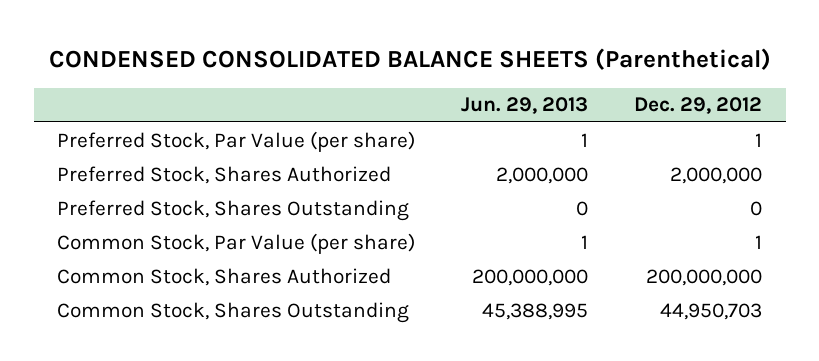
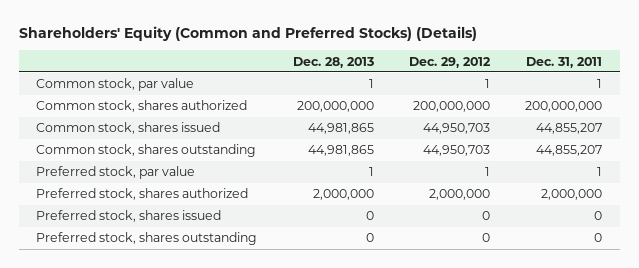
- CONDENSED CONSOLIDATED BALANCE SHEETS (Parenthetical)
+ Shareholders' Equity (Common and Preferred Stocks) (Details)
- | Jun. 29, 2013 | Dec. 29, 2012
+ | Dec. 28, 2013 | Dec. 29, 2012 | Dec. 31, 2011
- Preferred Stock, Par Value (per share) | 1 | 1
- Preferred Stock, Shares Authorized | 2,000,000 | 2,000,000
- Preferred Stock, Shares Outstanding | 0 | 0
- Common Stock, Par Value (per share) | 1 | 1
- Common Stock, Shares Authorized | 200,000,000 | 200,000,000
- Common Stock, Shares Outstanding | 45,388,995 | 44,950,703
+ Common stock, par value | 1 | 1 | 1
+ Common stock, shares authorized | 200,000,000 | 200,000,000 | 200,000,000
+ Common stock, shares issued | 44,981,865 | 44,950,703 | 44,855,207
+ Common stock, shares outstanding | 44,981,865 | 44,950,703 | 44,855,207
+ Preferred stock, par value | 1 | 1 | 1
+ Preferred stock, shares authorized | 2,000,000 | 2,000,000 | 2,000,000
+ Preferred stock, shares issued | 0 | 0 | 0
+ Preferred stock, shares outstanding | 0 | 0 | 0

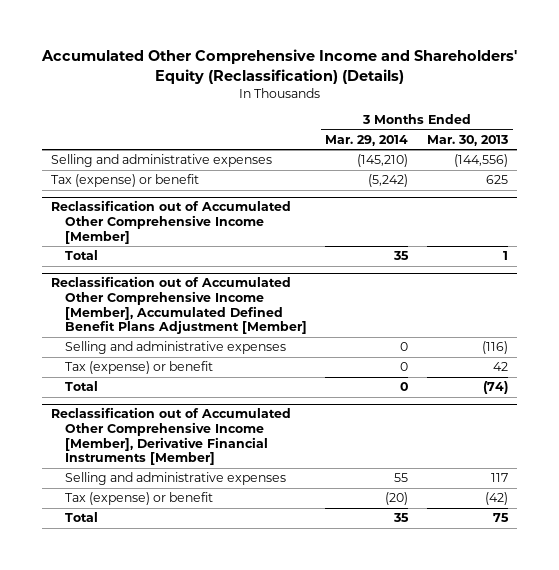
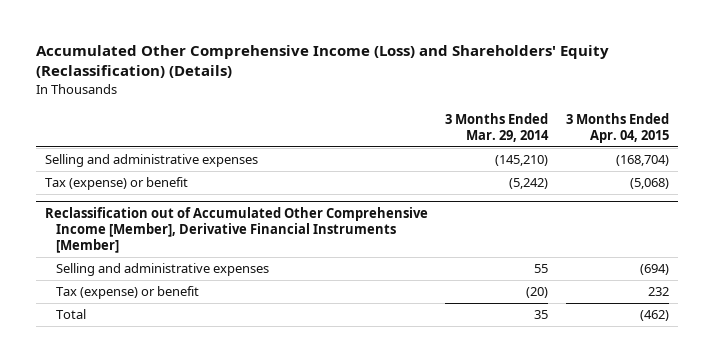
- Accumulated Other Comprehensive Income and Shareholders' Equity (Reclassification) (Details)
+ Accumulated Other Comprehensive Income (Loss) and Shareholders' Equity (Reclassification) (Details)
- | 3 Months Ended Mar. 29, 2014 | 3 Months Ended Mar. 30, 2013
+ | 3 Months Ended Mar. 29, 2014 | 3 Months Ended Apr. 04, 2015
- Reclassification out of Accumulated Other Comprehensive Income [Member]
- Total | 35 | 1
- Reclassification out of Accumulated Other Comprehensive Income [Member], Accumulated Defined Benefit Plans Adjustment [Member]
- Selling and administrative expenses | 0 | (116)
- Tax (expense) or benefit | 0 | 42
- Total | 0 | (74)

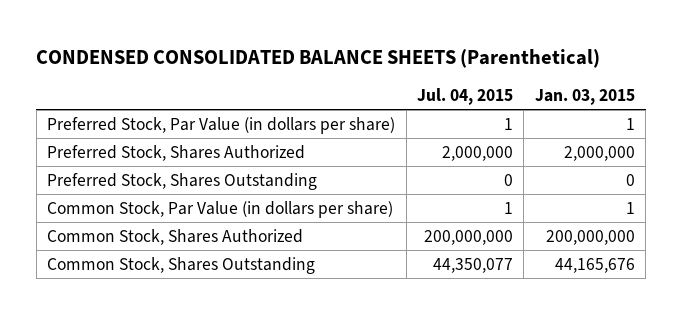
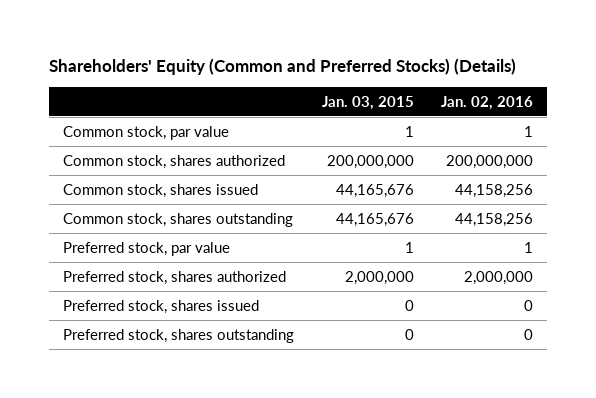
- CONDENSED CONSOLIDATED BALANCE SHEETS (Parenthetical)
+ Shareholders' Equity (Common and Preferred Stocks) (Details)
- | Jul. 04, 2015 | Jan. 03, 2015
+ | Jan. 03, 2015 | Jan. 02, 2016
- Preferred Stock, Par Value (in dollars per share) | 1 | 1
- Preferred Stock, Shares Authorized | 2,000,000 | 2,000,000
- Preferred Stock, Shares Outstanding | 0 | 0
- Common Stock, Par Value (in dollars per share) | 1 | 1
- Common Stock, Shares Authorized | 200,000,000 | 200,000,000
- Common Stock, Shares Outstanding | 44,350,077 | 44,165,676
+ Common stock, par value | 1 | 1
+ Common stock, shares authorized | 200,000,000 | 200,000,000
+ Common stock, shares issued | 44,165,676 | 44,158,256
+ Common stock, shares outstanding | 44,165,676 | 44,158,256
+ Preferred stock, par value | 1 | 1
+ Preferred stock, shares authorized | 2,000,000 | 2,000,000
+ Preferred stock, shares issued | 0 | 0
+ Preferred stock, shares outstanding | 0 | 0

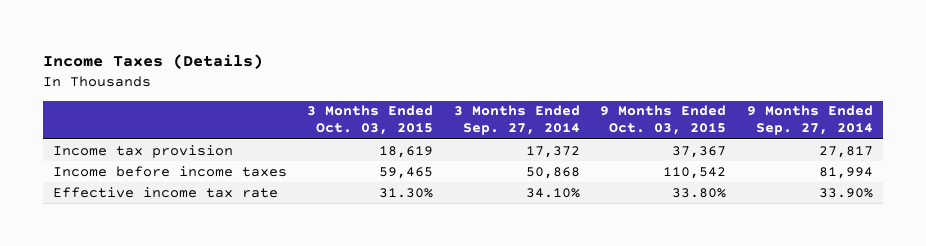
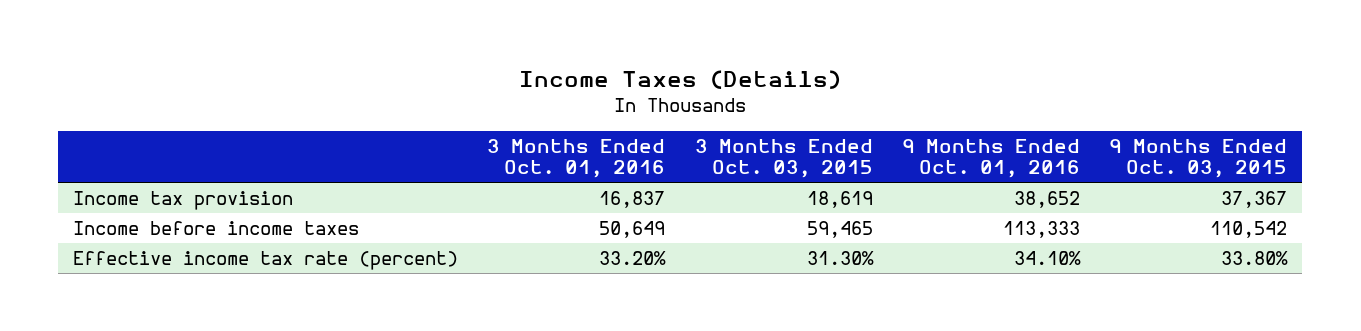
- | 3 Months Ended Oct. 03, 2015 | 3 Months Ended Sep. 27, 2014 | 9 Months Ended Oct. 03, 2015 | 9 Months Ended Sep. 27, 2014
+ | 3 Months Ended Oct. 01, 2016 | 3 Months Ended Oct. 03, 2015 | 9 Months Ended Oct. 01, 2016 | 9 Months Ended Oct. 03, 2015
- Effective income tax rate | 31.30% | 34.10% | 33.80% | 33.90%
+ Effective income tax rate (percent) | 33.20% | 31.30% | 34.10% | 33.80%

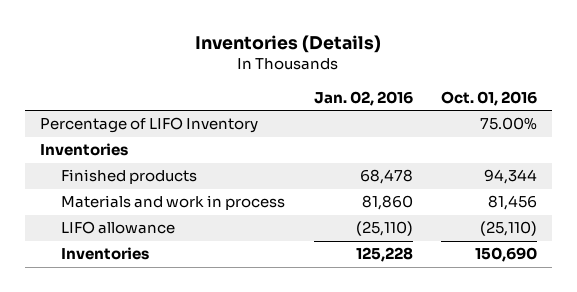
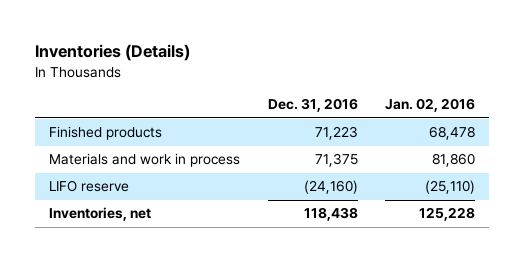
- | Jan. 02, 2016 | Oct. 01, 2016
+ | Dec. 31, 2016 | Jan. 02, 2016
- Percentage of LIFO Inventory | | 75.00%
- Inventories
- LIFO allowance | (25,110) | (25,110)
- Inventories | 125,228 | 150,690
+ LIFO reserve | (24,160) | (25,110)
+ Inventories, net | 118,438 | 125,228

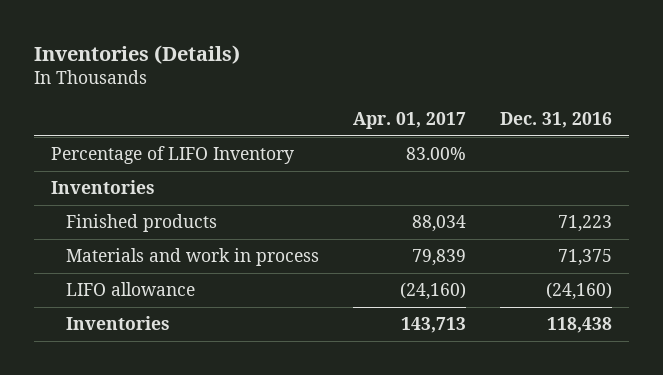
- | Dec. 31, 2016 | Jan. 02, 2016
+ | Apr. 01, 2017 | Dec. 31, 2016
+ Percentage of LIFO Inventory | 83.00% |
+ Inventories
- LIFO reserve | (24,160) | (25,110)
- Inventories, net | 118,438 | 125,228
+ LIFO allowance | (24,160) | (24,160)
+ Inventories | 143,713 | 118,438

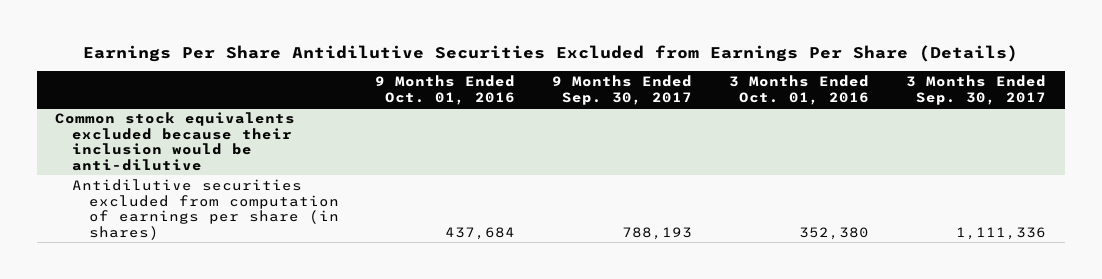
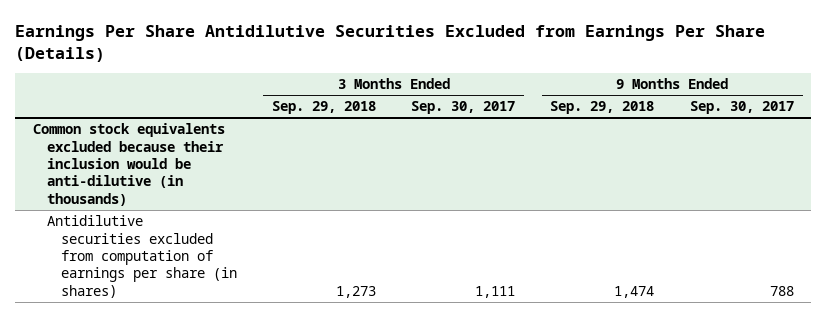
- | 9 Months Ended Oct. 01, 2016 | 9 Months Ended Sep. 30, 2017 | 3 Months Ended Oct. 01, 2016 | 3 Months Ended Sep. 30, 2017
+ | 3 Months Ended Sep. 29, 2018 | 3 Months Ended Sep. 30, 2017 | 9 Months Ended Sep. 29, 2018 | 9 Months Ended Sep. 30, 2017
- Common stock equivalents excluded because their inclusion would be anti-dilutive
- Antidilutive securities excluded from computation of earnings per share (in shares) | 437,684 | 788,193 | 352,380 | 1,111,336
+ Common stock equivalents excluded because their inclusion would be anti-dilutive (in thousands)
+ Antidilutive securities excluded from computation of earnings per share (in shares) | 1,273 | 1,111 | 1,474 | 788

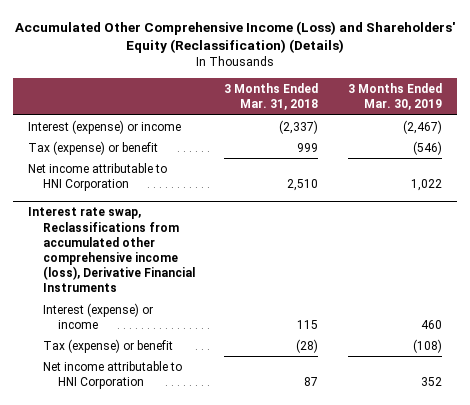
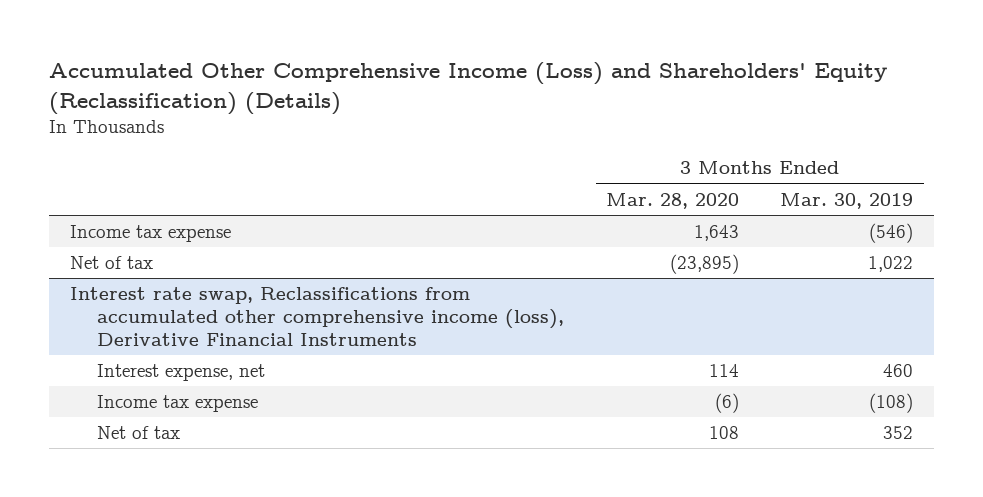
- | 3 Months Ended Mar. 31, 2018 | 3 Months Ended Mar. 30, 2019
+ | 3 Months Ended Mar. 28, 2020 | 3 Months Ended Mar. 30, 2019
- Interest (expense) or income | (2,337) | (2,467)
- Tax (expense) or benefit | 999 | (546)
- Net income attributable to HNI Corporation | 2,510 | 1,022
+ Income tax expense | 1,643 | (546)
+ Net of tax | (23,895) | 1,022
@ Interest rate swap, Reclassifications from accumulated other comprehensive income (loss), Derivative Financial Instruments
- Interest (expense) or income | 115 | 460
- Tax (expense) or benefit | (28) | (108)
- Net income attributable to HNI Corporation | 87 | 352
+ Interest expense, net | 114 | 460
+ Income tax expense | (6) | (108)
+ Net of tax | 108 | 352

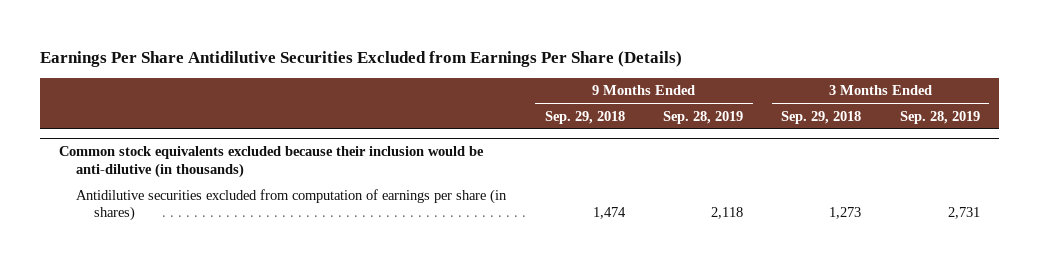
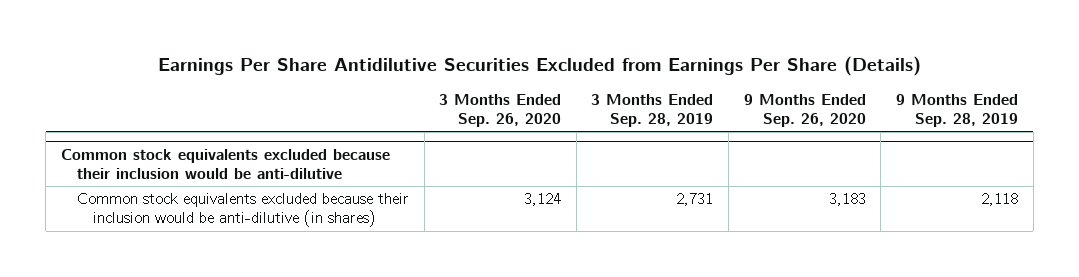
- | 9 Months Ended Sep. 29, 2018 | 9 Months Ended Sep. 28, 2019 | 3 Months Ended Sep. 29, 2018 | 3 Months Ended Sep. 28, 2019
+ | 3 Months Ended Sep. 26, 2020 | 3 Months Ended Sep. 28, 2019 | 9 Months Ended Sep. 26, 2020 | 9 Months Ended Sep. 28, 2019
- Common stock equivalents excluded because their inclusion would be anti-dilutive (in thousands)
- Antidilutive securities excluded from computation of earnings per share (in shares) | 1,474 | 2,118 | 1,273 | 2,731
+ Common stock equivalents excluded because their inclusion would be anti-dilutive
+ Common stock equivalents excluded because their inclusion would be anti-dilutive (in shares) | 3,124 | 2,731 | 3,183 | 2,118

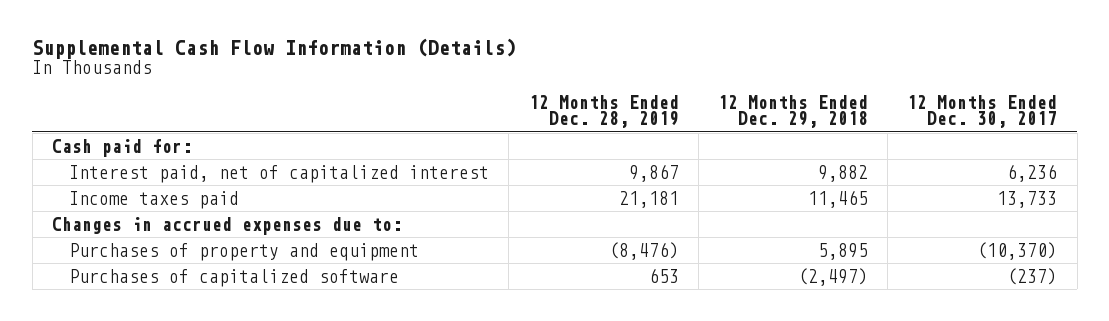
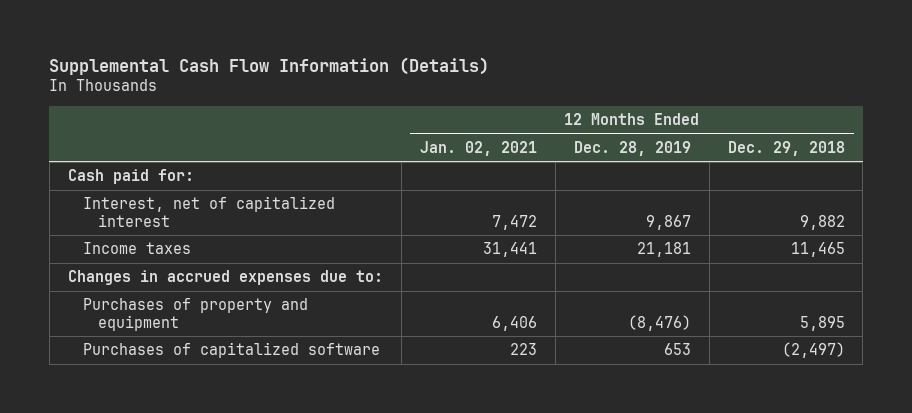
- | 12 Months Ended Dec. 28, 2019 | 12 Months Ended Dec. 29, 2018 | 12 Months Ended Dec. 30, 2017
+ | 12 Months Ended Jan. 02, 2021 | 12 Months Ended Dec. 28, 2019 | 12 Months Ended Dec. 29, 2018
- Interest paid, net of capitalized interest | 9,867 | 9,882 | 6,236
- Income taxes paid | 21,181 | 11,465 | 13,733
+ Interest, net of capitalized interest | 7,472 | 9,867 | 9,882
+ Income taxes | 31,441 | 21,181 | 11,465

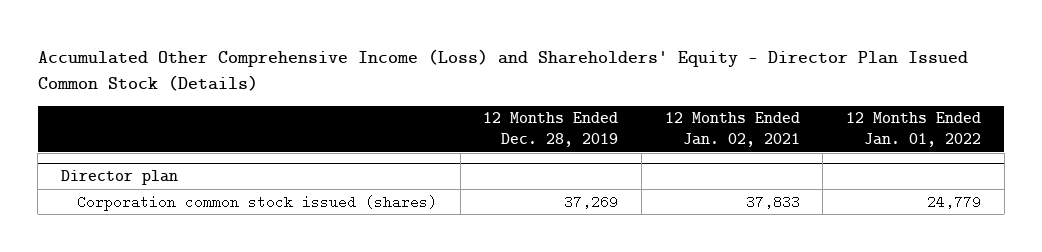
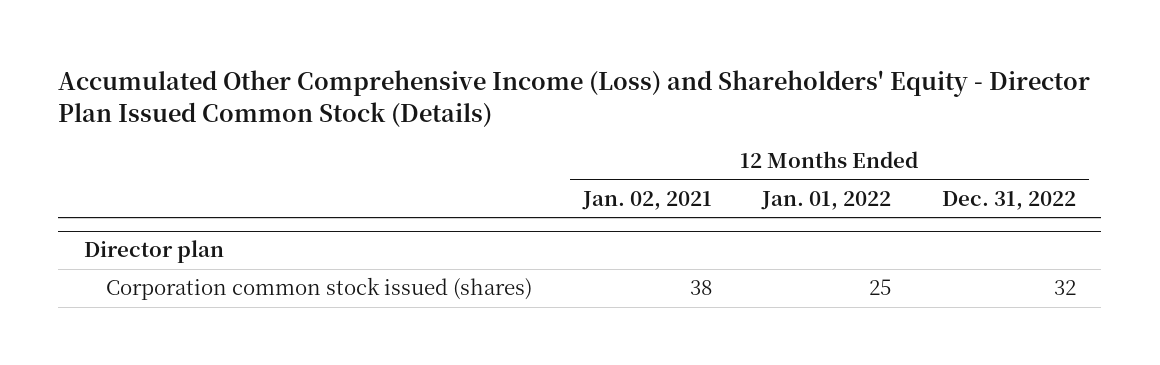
- | 12 Months Ended Dec. 28, 2019 | 12 Months Ended Jan. 02, 2021 | 12 Months Ended Jan. 01, 2022
+ | 12 Months Ended Jan. 02, 2021 | 12 Months Ended Jan. 01, 2022 | 12 Months Ended Dec. 31, 2022
@ Director plan
- Corporation common stock issued (shares) | 37,269 | 37,833 | 24,779
+ Corporation common stock issued (shares) | 38 | 25 | 32

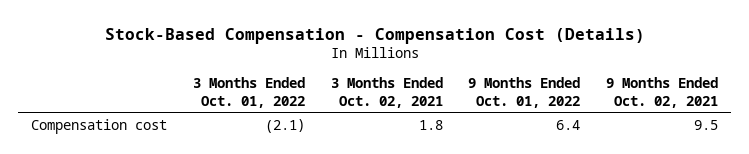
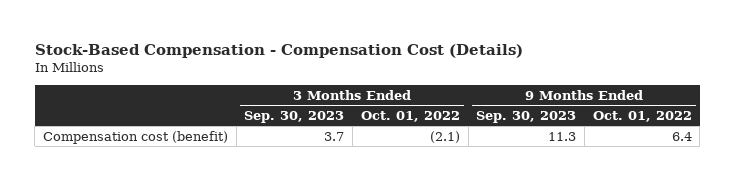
- | 3 Months Ended Oct. 01, 2022 | 3 Months Ended Oct. 02, 2021 | 9 Months Ended Oct. 01, 2022 | 9 Months Ended Oct. 02, 2021
+ | 3 Months Ended Sep. 30, 2023 | 3 Months Ended Oct. 01, 2022 | 9 Months Ended Sep. 30, 2023 | 9 Months Ended Oct. 01, 2022
- Compensation cost | (2.1) | 1.8 | 6.4 | 9.5
+ Compensation cost (benefit) | 3.7 | (2.1) | 11.3 | 6.4

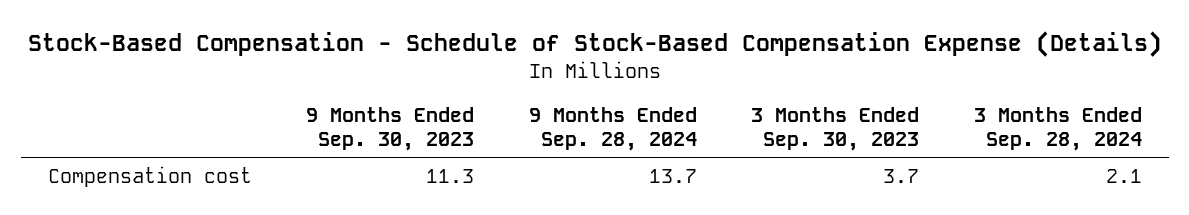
- Stock-Based Compensation - Compensation Cost (Details)
+ Stock-Based Compensation - Schedule of Stock-Based Compensation Expense (Details)
- | 3 Months Ended Sep. 30, 2023 | 3 Months Ended Oct. 01, 2022 | 9 Months Ended Sep. 30, 2023 | 9 Months Ended Oct. 01, 2022
+ | 9 Months Ended Sep. 30, 2023 | 9 Months Ended Sep. 28, 2024 | 3 Months Ended Sep. 30, 2023 | 3 Months Ended Sep. 28, 2024
- Compensation cost (benefit) | 3.7 | (2.1) | 11.3 | 6.4
+ Compensation cost | 11.3 | 13.7 | 3.7 | 2.1

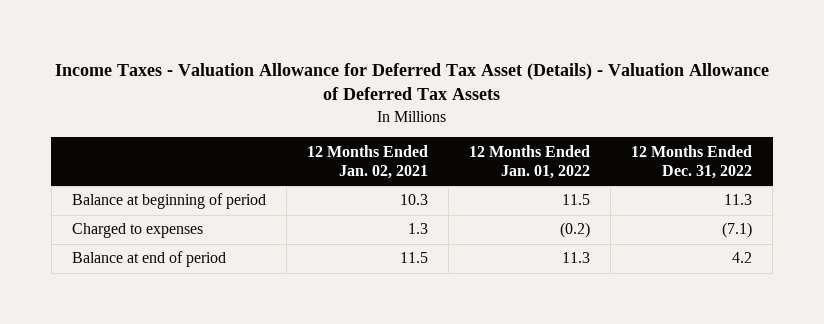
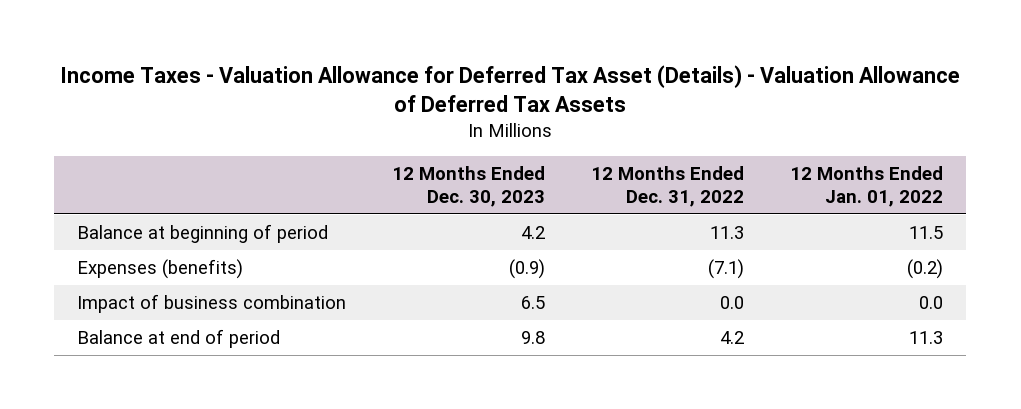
- | 12 Months Ended Jan. 02, 2021 | 12 Months Ended Jan. 01, 2022 | 12 Months Ended Dec. 31, 2022
+ | 12 Months Ended Dec. 30, 2023 | 12 Months Ended Dec. 31, 2022 | 12 Months Ended Jan. 01, 2022
- Charged to expenses | 1.3 | (0.2) | (7.1)
+ Expenses (benefits) | (0.9) | (7.1) | (0.2)
+ Impact of business combination | 6.5 | 0.0 | 0.0

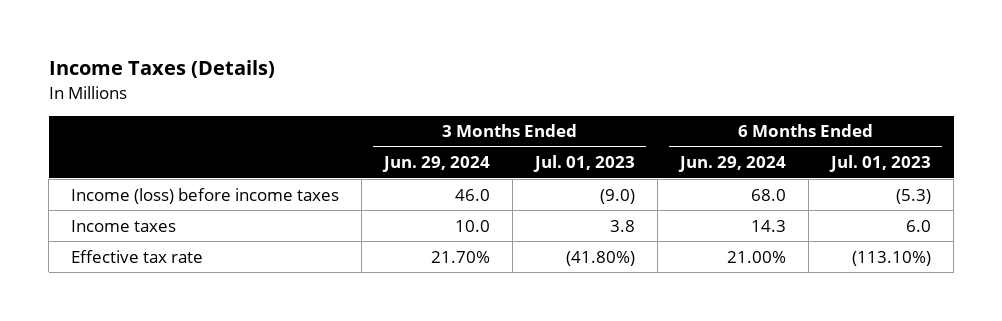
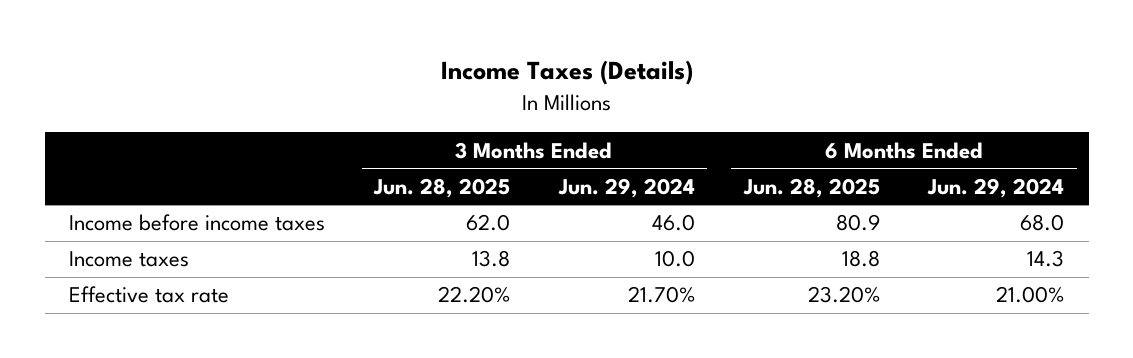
- | 3 Months Ended Jun. 29, 2024 | 3 Months Ended Jul. 01, 2023 | 6 Months Ended Jun. 29, 2024 | 6 Months Ended Jul. 01, 2023
+ | 3 Months Ended Jun. 28, 2025 | 3 Months Ended Jun. 29, 2024 | 6 Months Ended Jun. 28, 2025 | 6 Months Ended Jun. 29, 2024
- Income (loss) before income taxes | 46.0 | (9.0) | 68.0 | (5.3)
+ Income before income taxes | 62.0 | 46.0 | 80.9 | 68.0

